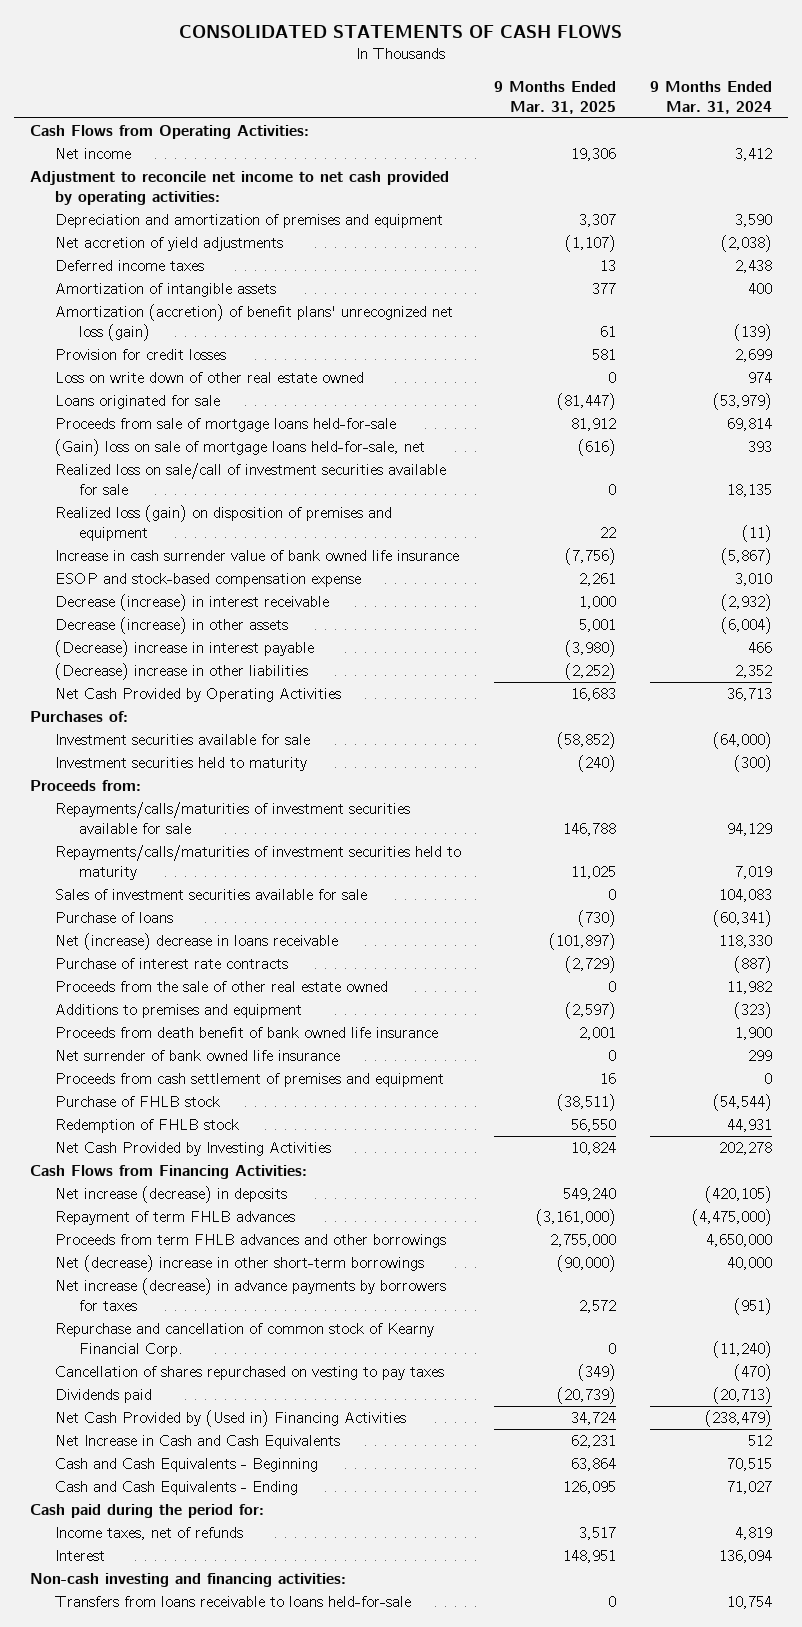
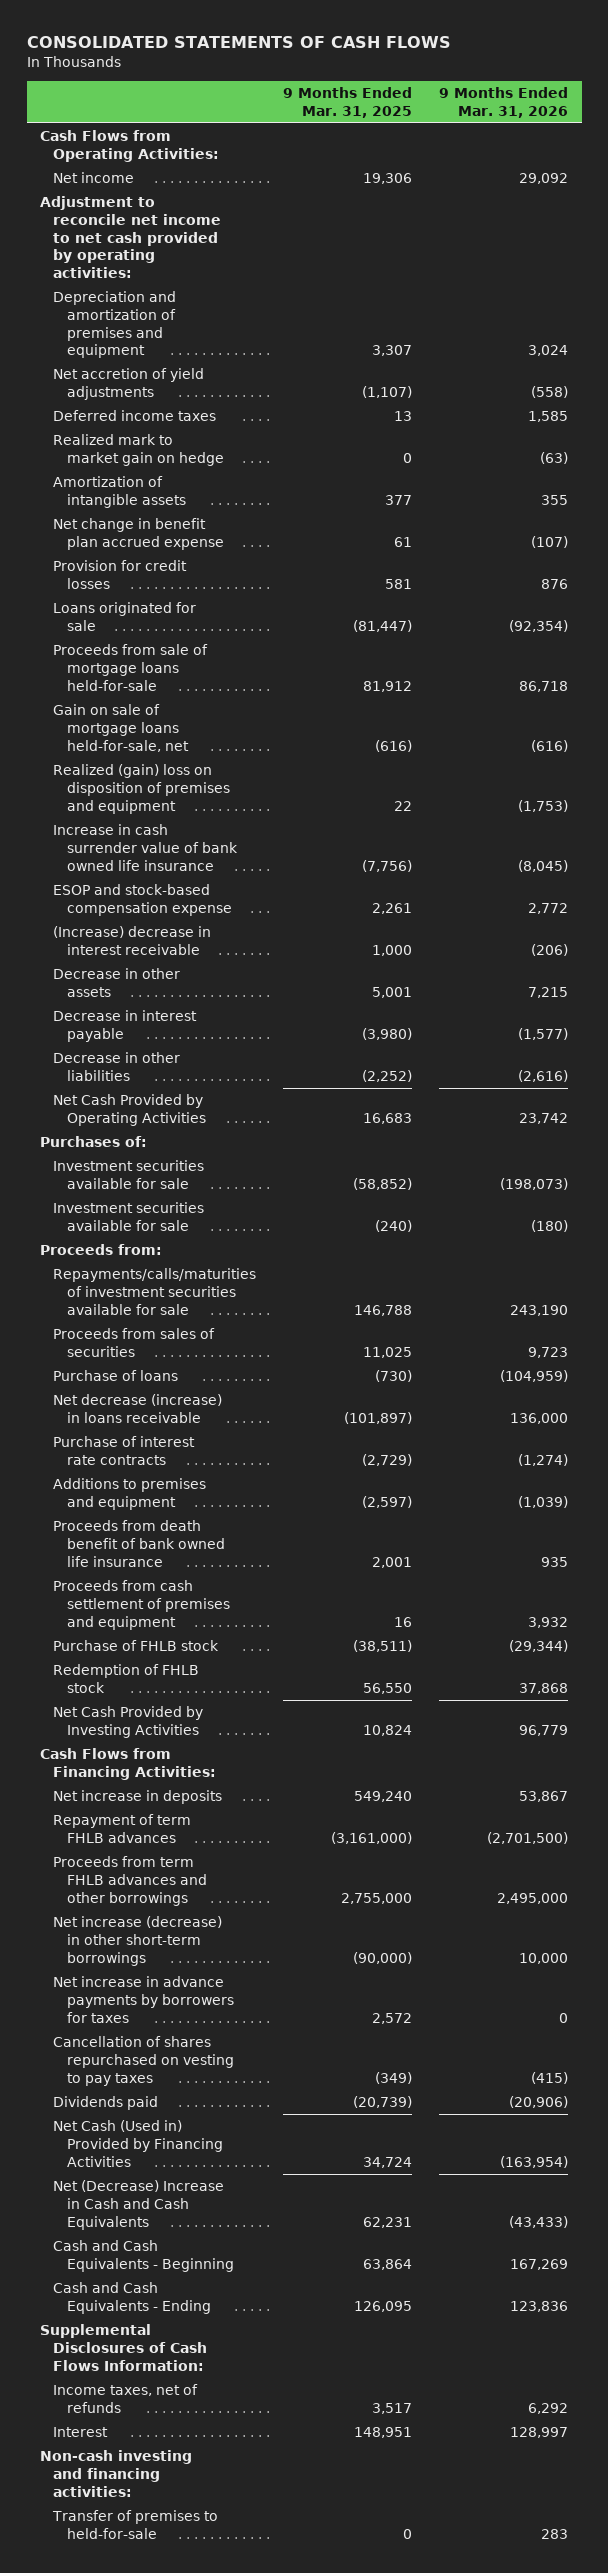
- | 9 Months Ended Mar. 31, 2025 | 9 Months Ended Mar. 31, 2024
+ | 9 Months Ended Mar. 31, 2025 | 9 Months Ended Mar. 31, 2026
+ Realized mark to market gain on hedge | 0 | (63)
- Amortization (accretion) of benefit plans' unrecognized net loss (gain) | 61 | (139)
+ Net change in benefit plan accrued expense | 61 | (107)
- Loss on write down of other real estate owned | 0 | 974
- (Gain) loss on sale of mortgage loans held-for-sale, net | (616) | 393
- Realized loss on sale/call of investment securities available for sale | 0 | 18,135
- Realized loss (gain) on disposition of premises and equipment | 22 | (11)
+ Gain on sale of mortgage loans held-for-sale, net | (616) | (616)
+ Realized (gain) loss on disposition of premises and equipment | 22 | (1,753)
- Decrease (increase) in interest receivable | 1,000 | (2,932)
- Decrease (increase) in other assets | 5,001 | (6,004)
- (Decrease) increase in interest payable | (3,980) | 466
- (Decrease) increase in other liabilities | (2,252) | 2,352
+ (Increase) decrease in interest receivable | 1,000 | (206)
+ Decrease in other assets | 5,001 | 7,215
+ Decrease in interest payable | (3,980) | (1,577)
+ Decrease in other liabilities | (2,252) | (2,616)
- Investment securities held to maturity | (240) | (300)
+ Investment securities available for sale | (240) | (180)
- Repayments/calls/maturities of investment securities held to maturity | 11,025 | 7,019
- Sales of investment securities available for sale | 0 | 104,083
+ Proceeds from sales of securities | 11,025 | 9,723
- Net (increase) decrease in loans receivable | (101,897) | 118,330
+ Net decrease (increase) in loans receivable | (101,897) | 136,000
- Proceeds from the sale of other real estate owned | 0 | 11,982
- Net surrender of bank owned life insurance | 0 | 299
- Net increase (decrease) in deposits | 549,240 | (420,105)
+ Net increase in deposits | 549,240 | 53,867
- Net (decrease) increase in other short-term borrowings | (90,000) | 40,000
- Net increase (decrease) in advance payments by borrowers for taxes | 2,572 | (951)
- Repurchase and cancellation of common stock of Kearny Financial Corp. | 0 | (11,240)
+ Net increase (decrease) in other short-term borrowings | (90,000) | 10,000
+ Net increase in advance payments by borrowers for taxes | 2,572 | 0
- Net Cash Provided by (Used in) Financing Activities | 34,724 | (238,479)
- Net Increase in Cash and Cash Equivalents | 62,231 | 512
+ Net Cash (Used in) Provided by Financing Activities | 34,724 | (163,954)
+ Net (Decrease) Increase in Cash and Cash Equivalents | 62,231 | (43,433)
- Cash paid during the period for:
+ Supplemental Disclosures of Cash Flows Information:
- Transfers from loans receivable to loans held-for-sale | 0 | 10,754
+ Transfer of premises to held-for-sale | 0 | 283

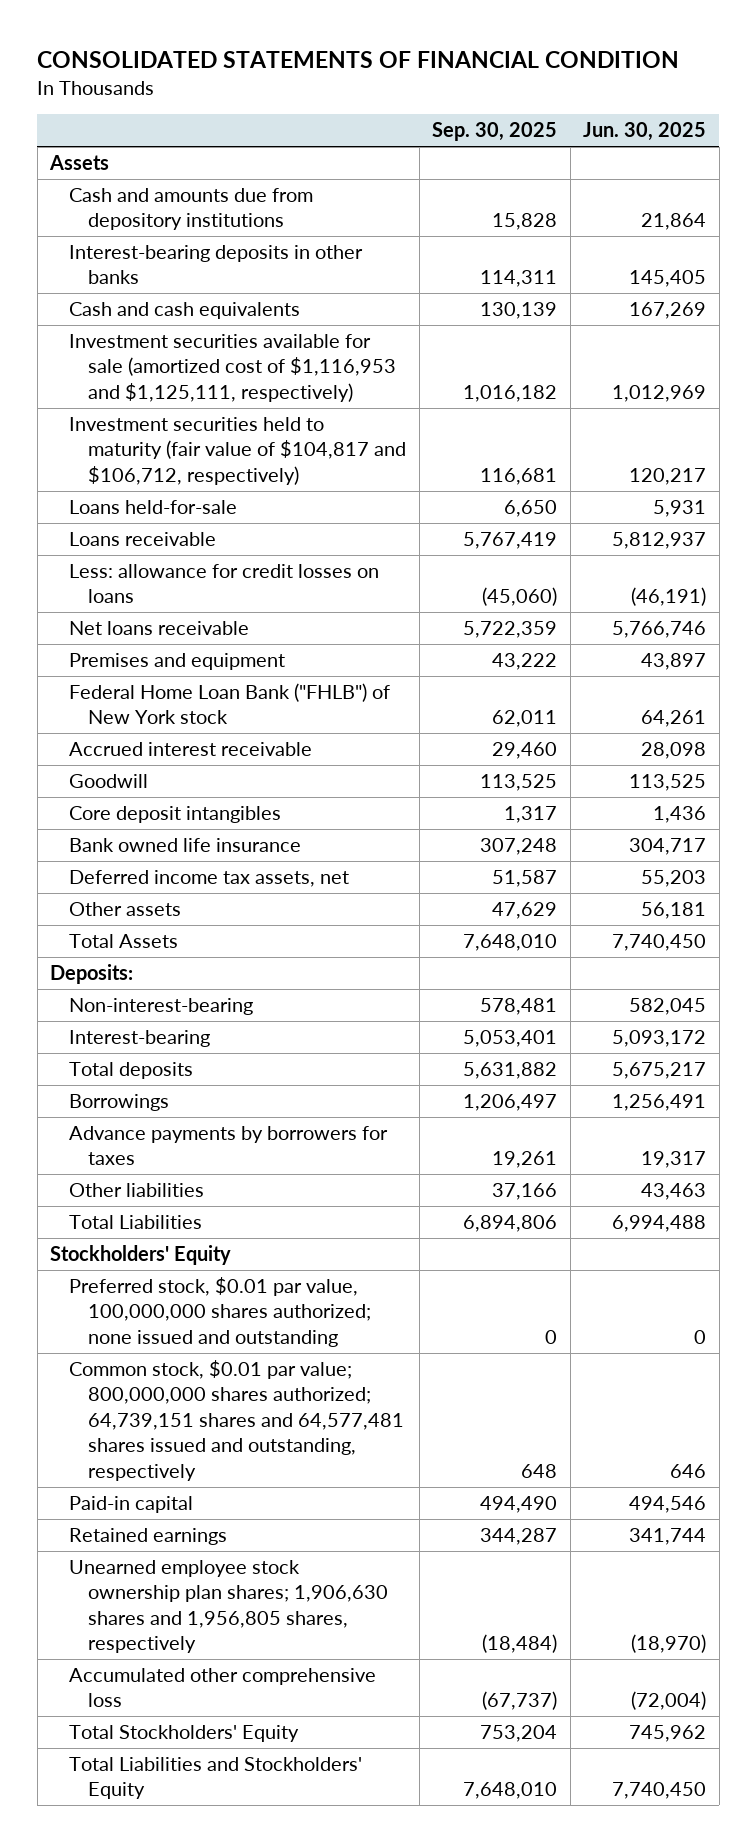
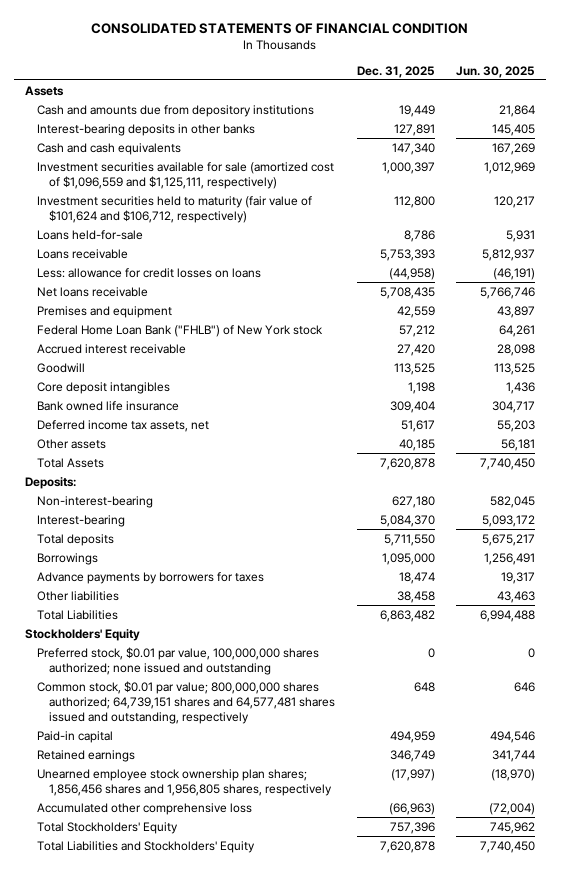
- | Sep. 30, 2025 | Jun. 30, 2025
+ | Dec. 31, 2025 | Jun. 30, 2025
- Investment securities available for sale (amortized cost of $1,116,953 and $1,125,111, respectively) | 1,016,182 | 1,012,969
- Investment securities held to maturity (fair value of $104,817 and $106,712, respectively) | 116,681 | 120,217
+ Investment securities available for sale (amortized cost of $1,096,559 and $1,125,111, respectively) | 1,000,397 | 1,012,969
+ Investment securities held to maturity (fair value of $101,624 and $106,712, respectively) | 112,800 | 120,217
- Unearned employee stock ownership plan shares; 1,906,630 shares and 1,956,805 shares, respectively | (18,484) | (18,970)
+ Unearned employee stock ownership plan shares; 1,856,456 shares and 1,956,805 shares, respectively | (17,997) | (18,970)

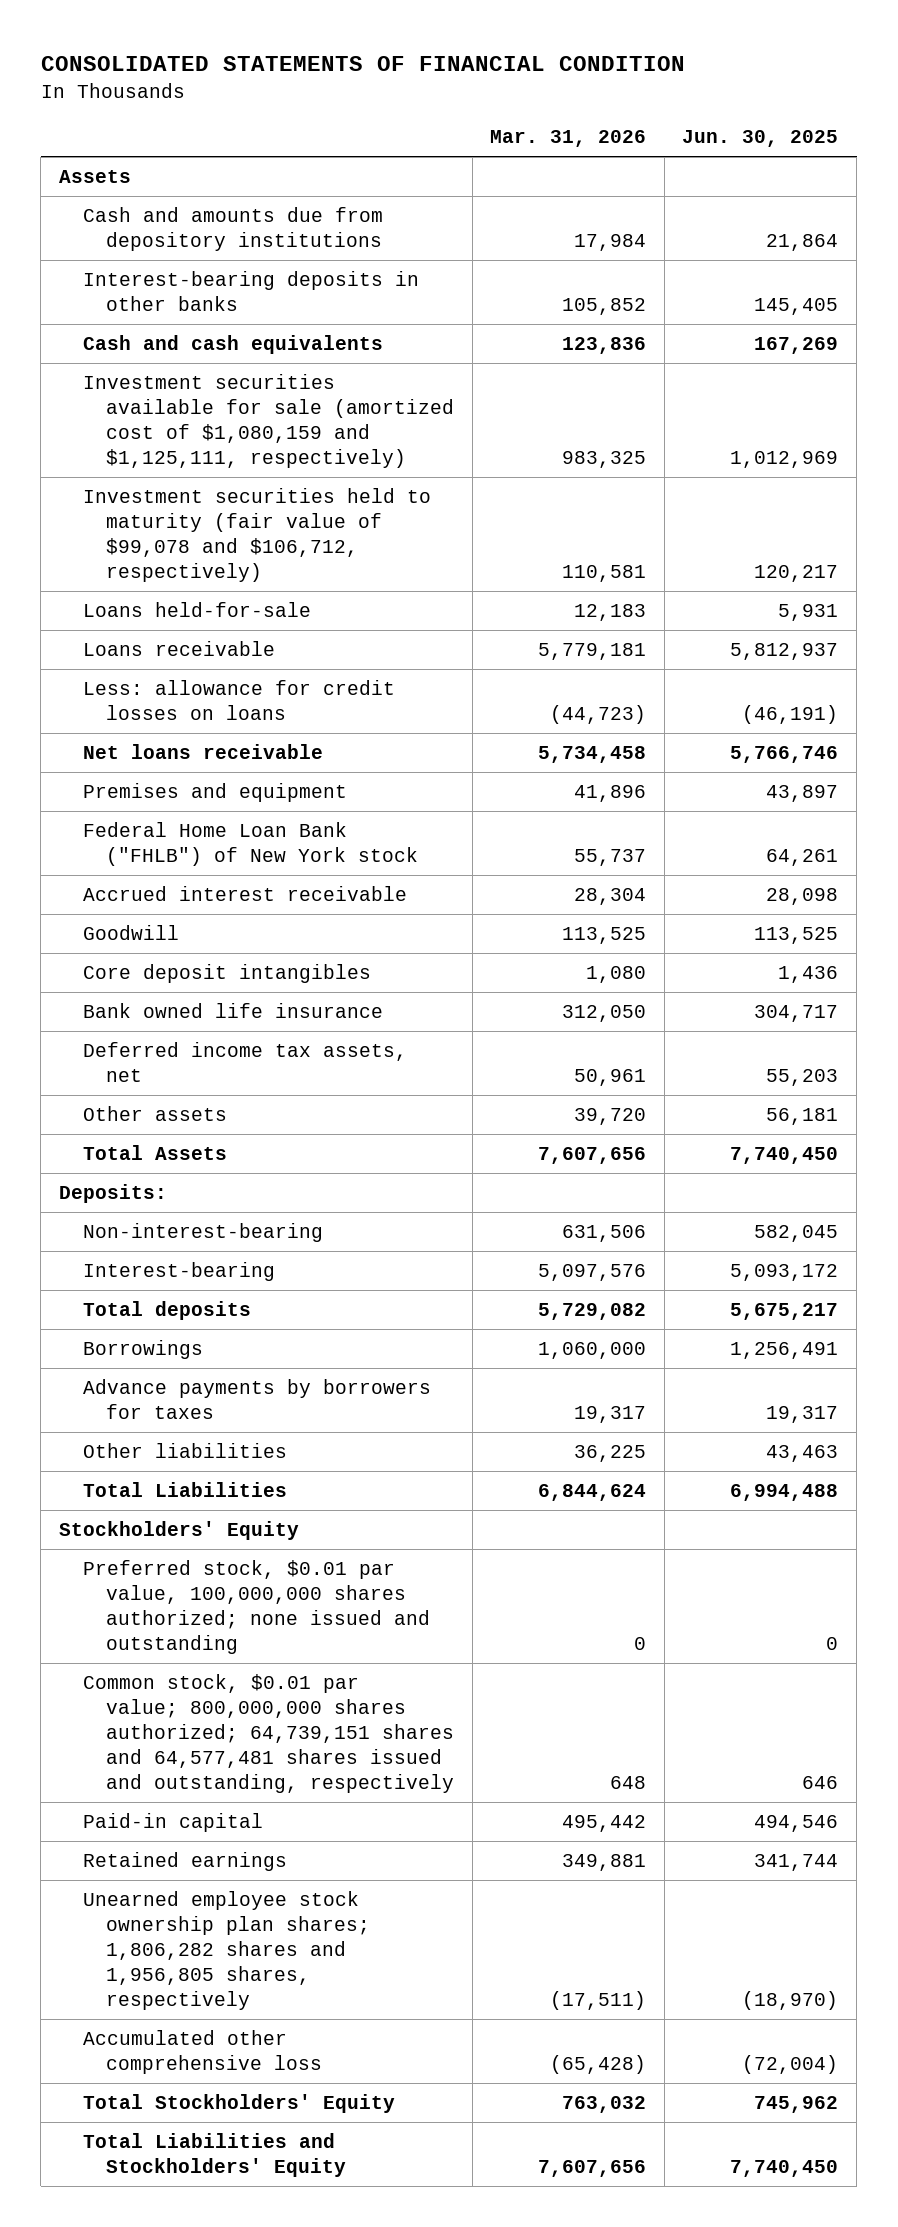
- | Dec. 31, 2025 | Jun. 30, 2025
+ | Mar. 31, 2026 | Jun. 30, 2025
- Investment securities available for sale (amortized cost of $1,096,559 and $1,125,111, respectively) | 1,000,397 | 1,012,969
- Investment securities held to maturity (fair value of $101,624 and $106,712, respectively) | 112,800 | 120,217
+ Investment securities available for sale (amortized cost of $1,080,159 and $1,125,111, respectively) | 983,325 | 1,012,969
+ Investment securities held to maturity (fair value of $99,078 and $106,712, respectively) | 110,581 | 120,217
- Unearned employee stock ownership plan shares; 1,856,456 shares and 1,956,805 shares, respectively | (17,997) | (18,970)
+ Unearned employee stock ownership plan shares; 1,806,282 shares and 1,956,805 shares, respectively | (17,511) | (18,970)

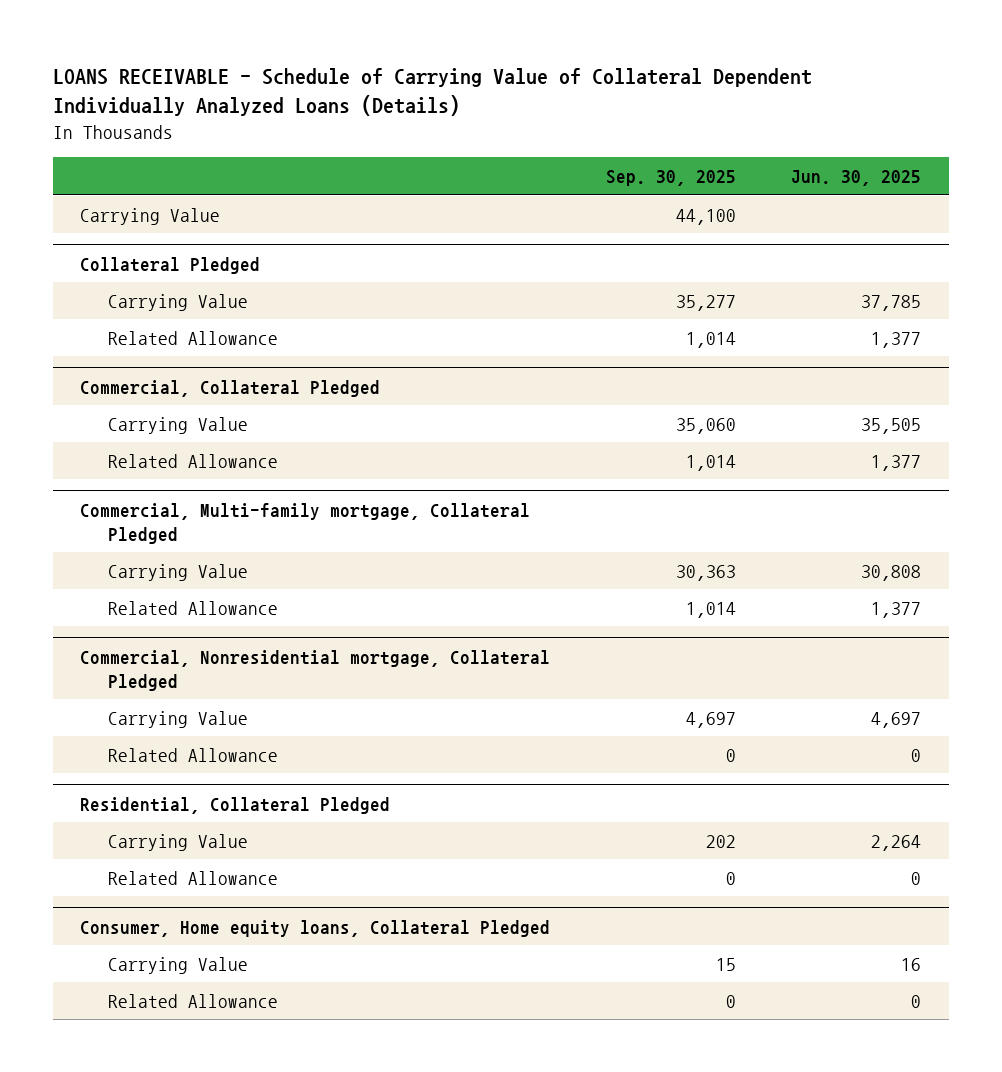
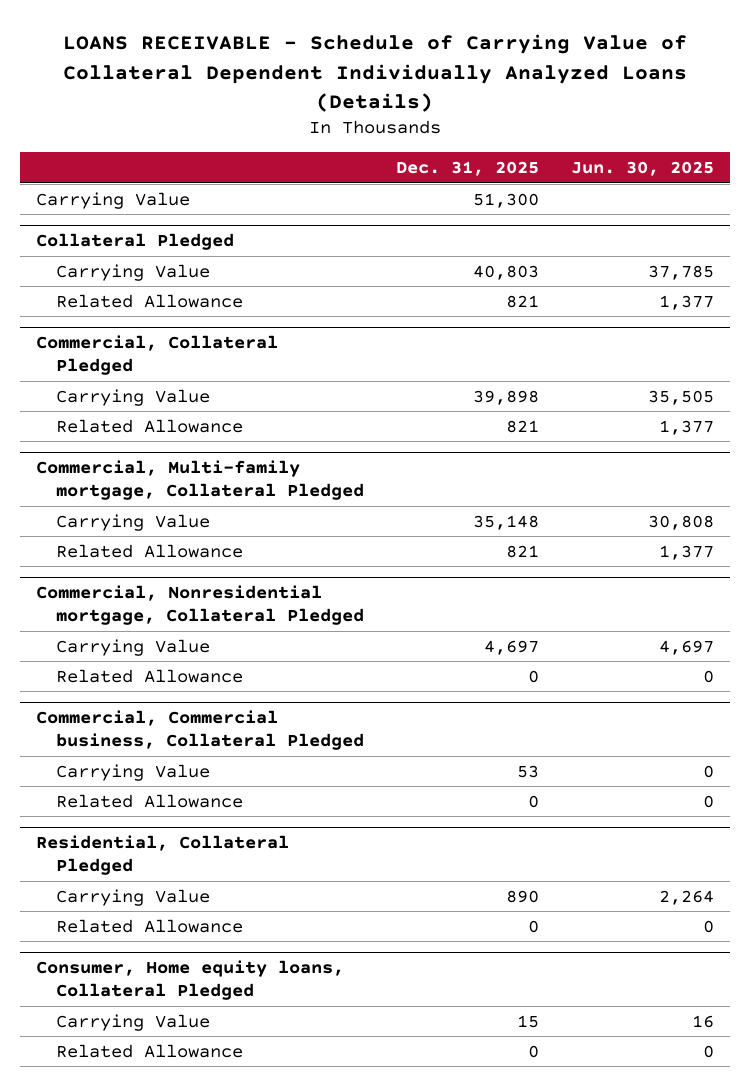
- | Sep. 30, 2025 | Jun. 30, 2025
+ | Dec. 31, 2025 | Jun. 30, 2025
+ Commercial, Commercial business, Collateral Pledged
+ Carrying Value | 53 | 0
+ Related Allowance | 0 | 0

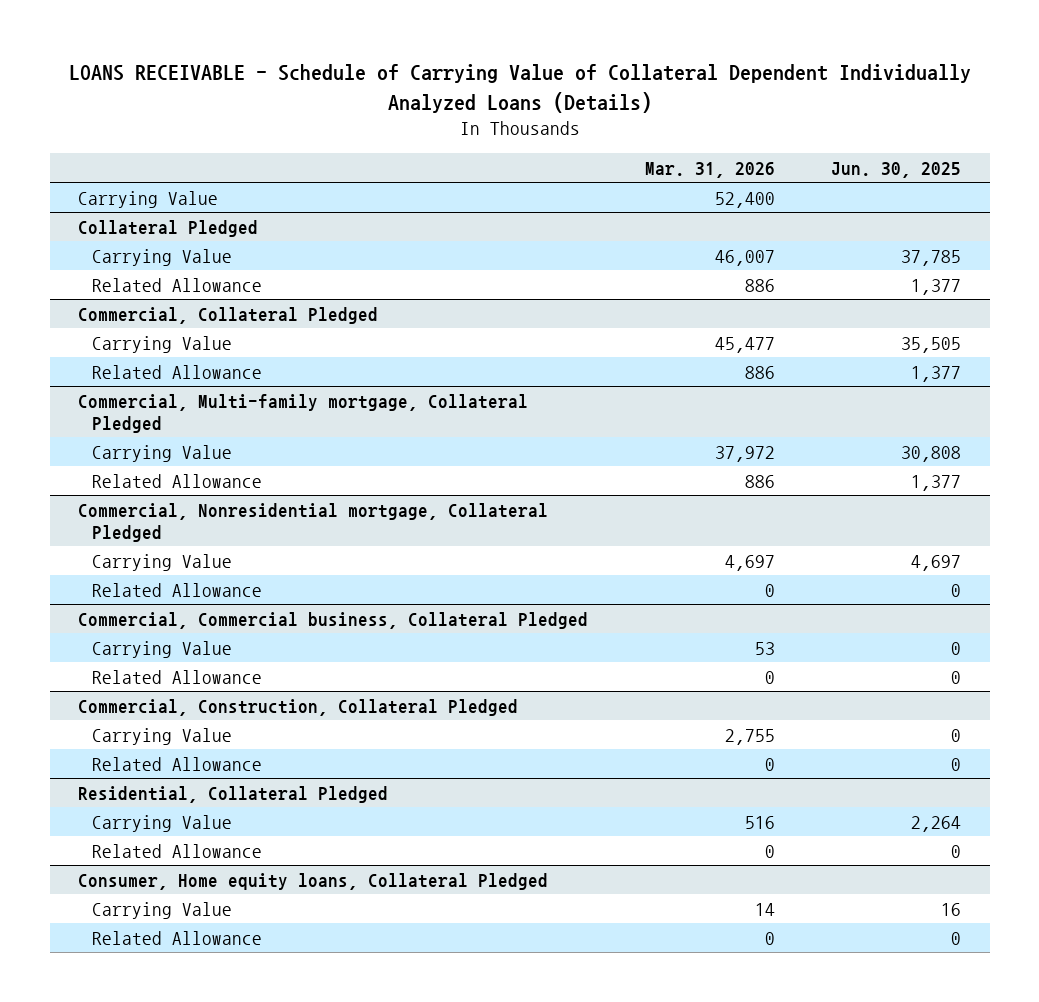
- | Dec. 31, 2025 | Jun. 30, 2025
+ | Mar. 31, 2026 | Jun. 30, 2025
+ Commercial, Construction, Collateral Pledged
+ Carrying Value | 2,755 | 0
+ Related Allowance | 0 | 0

